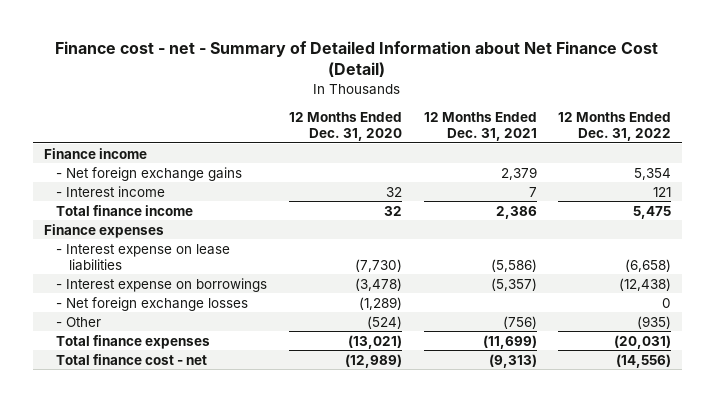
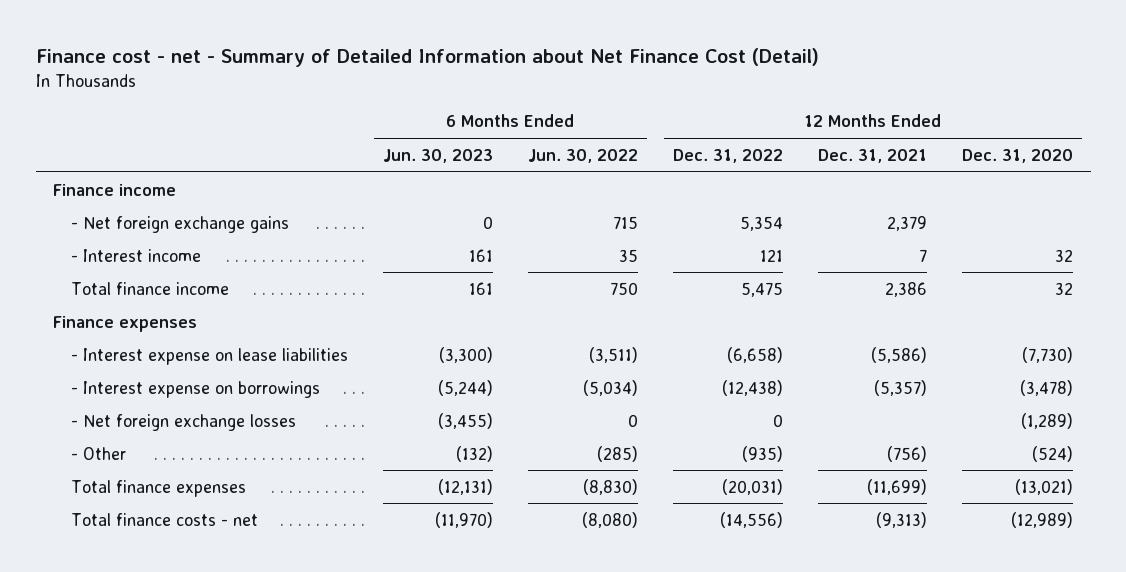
- | 12 Months Ended Dec. 31, 2020 | 12 Months Ended Dec. 31, 2021 | 12 Months Ended Dec. 31, 2022
+ | 6 Months Ended Jun. 30, 2023 | 6 Months Ended Jun. 30, 2022 | 12 Months Ended Dec. 31, 2022 | 12 Months Ended Dec. 31, 2021 | 12 Months Ended Dec. 31, 2020
- Total finance cost - net | (12,989) | (9,313) | (14,556)
+ Total finance costs - net | (11,970) | (8,080) | (14,556) | (9,313) | (12,989)

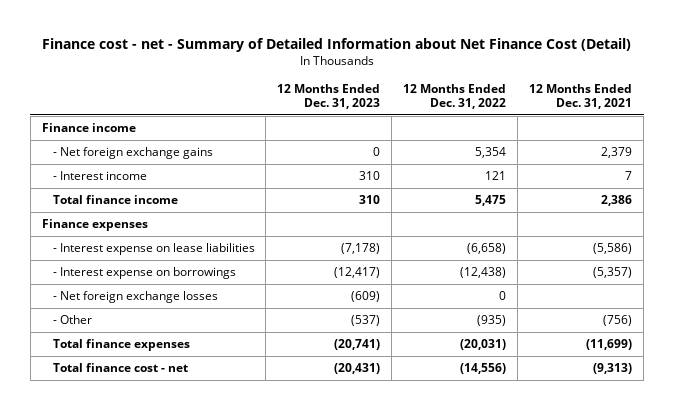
- | 6 Months Ended Jun. 30, 2023 | 6 Months Ended Jun. 30, 2022 | 12 Months Ended Dec. 31, 2022 | 12 Months Ended Dec. 31, 2021 | 12 Months Ended Dec. 31, 2020
+ | 12 Months Ended Dec. 31, 2023 | 12 Months Ended Dec. 31, 2022 | 12 Months Ended Dec. 31, 2021
- Total finance costs - net | (11,970) | (8,080) | (14,556) | (9,313) | (12,989)
+ Total finance cost - net | (20,431) | (14,556) | (9,313)

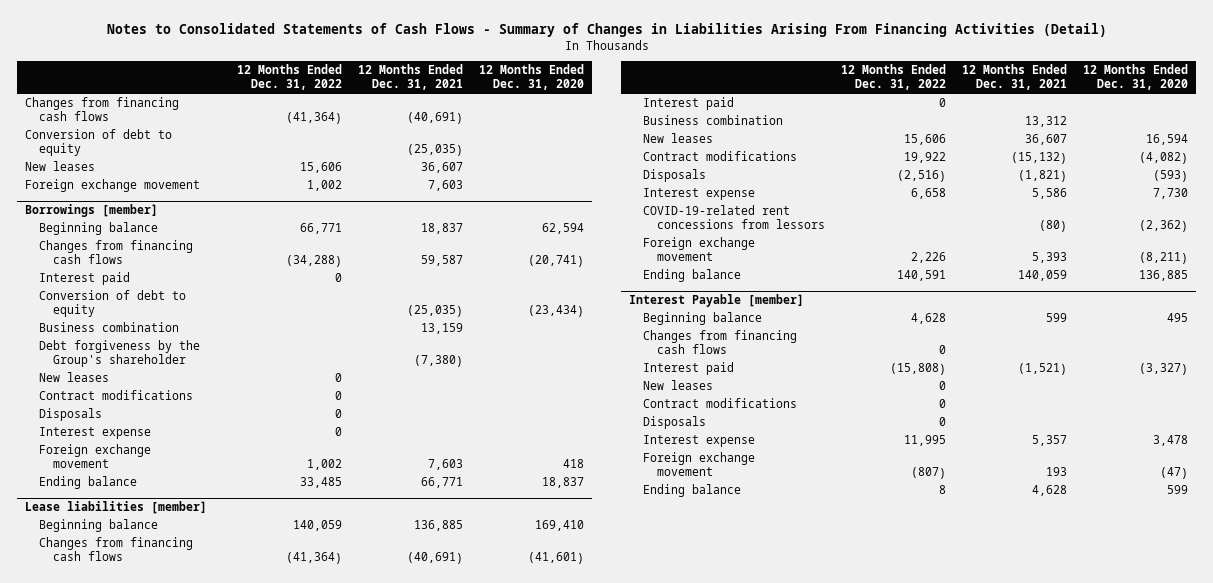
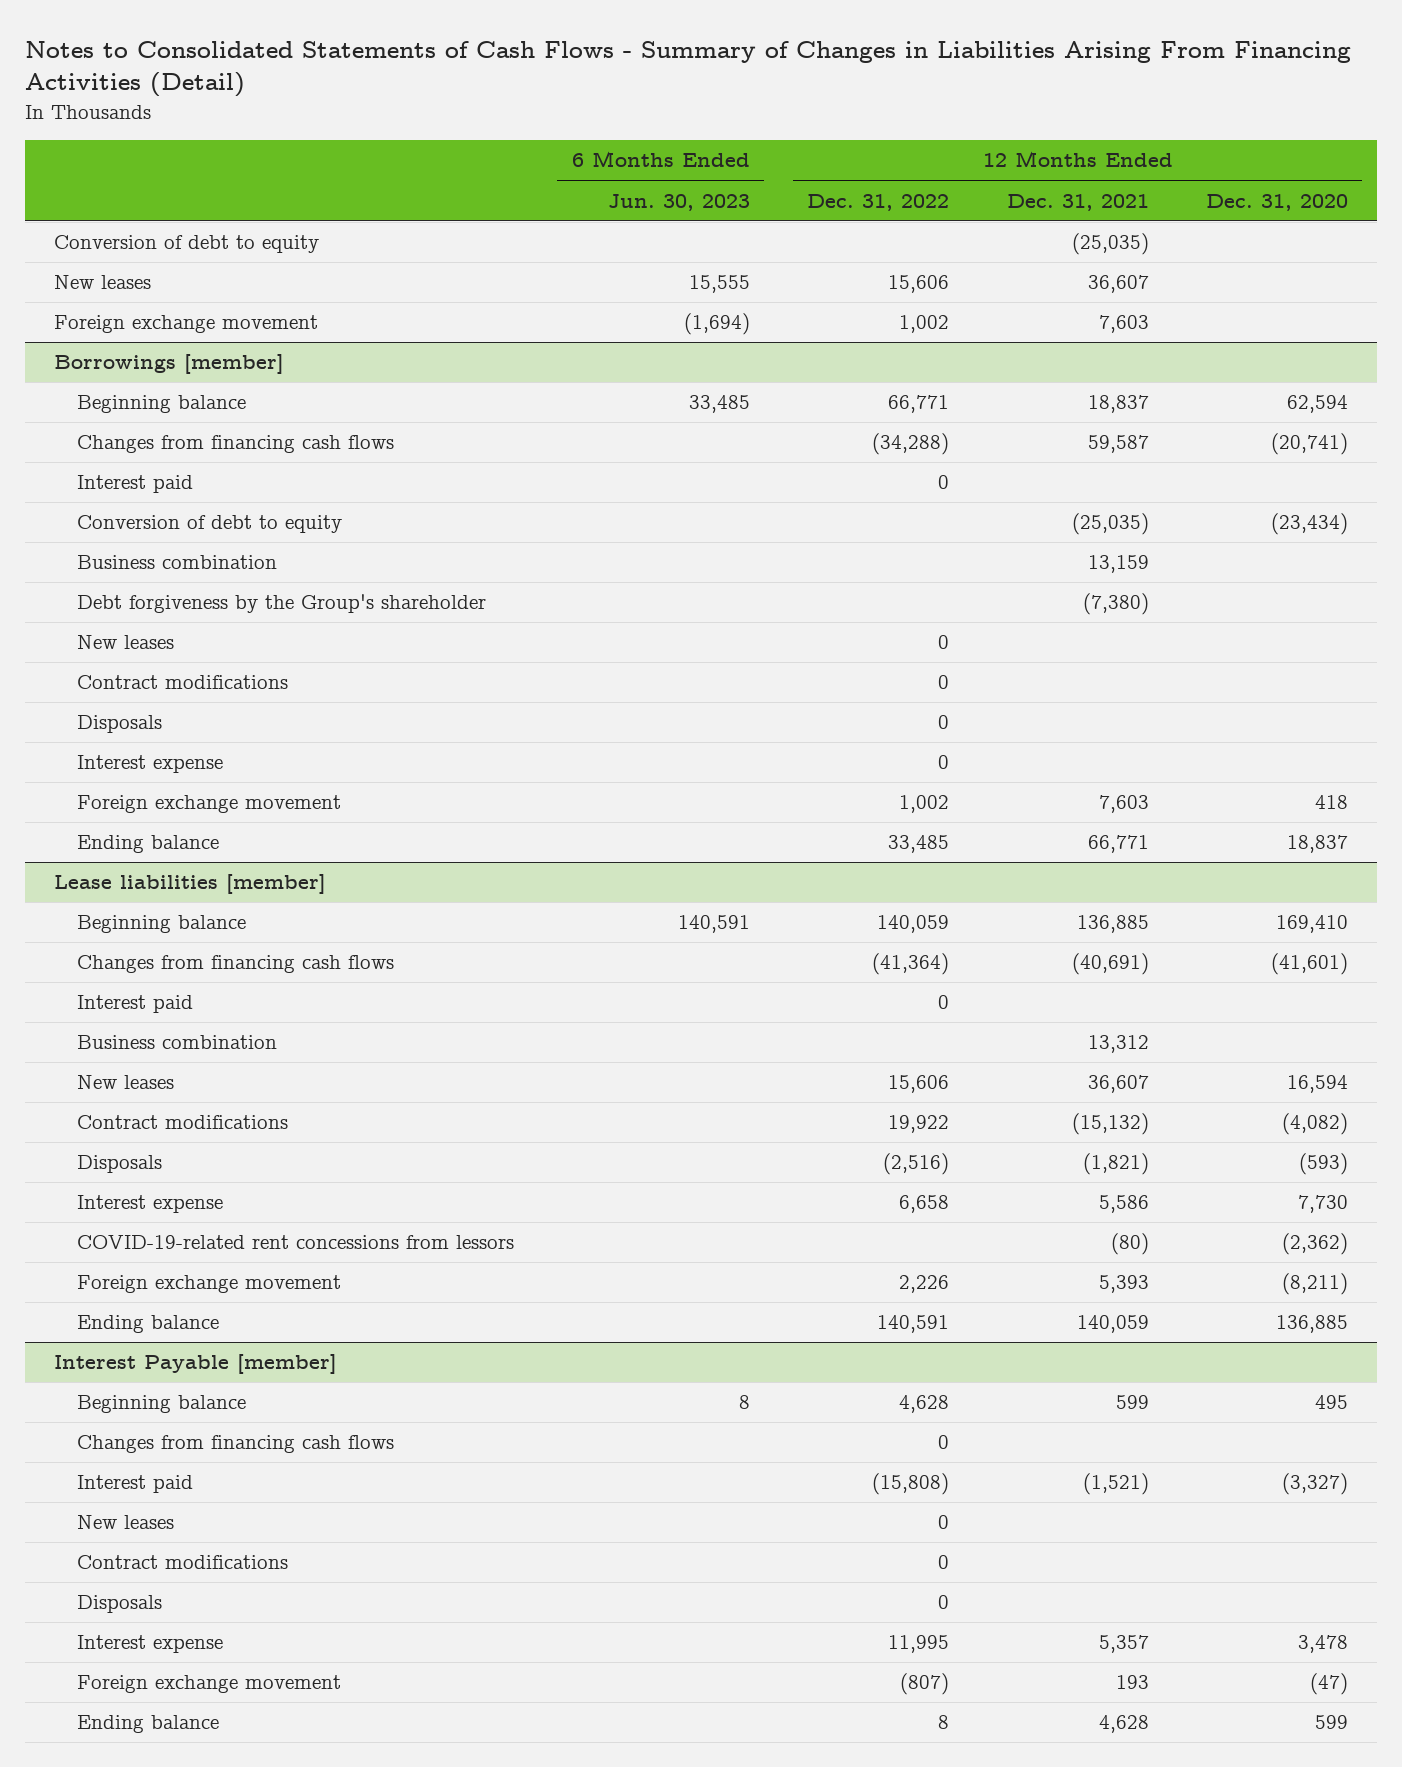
- | 12 Months Ended Dec. 31, 2022 | 12 Months Ended Dec. 31, 2021 | 12 Months Ended Dec. 31, 2020
+ | 6 Months Ended Jun. 30, 2023 | 12 Months Ended Dec. 31, 2022 | 12 Months Ended Dec. 31, 2021 | 12 Months Ended Dec. 31, 2020
- Changes from financing cash flows | (41,364) | (40,691) |

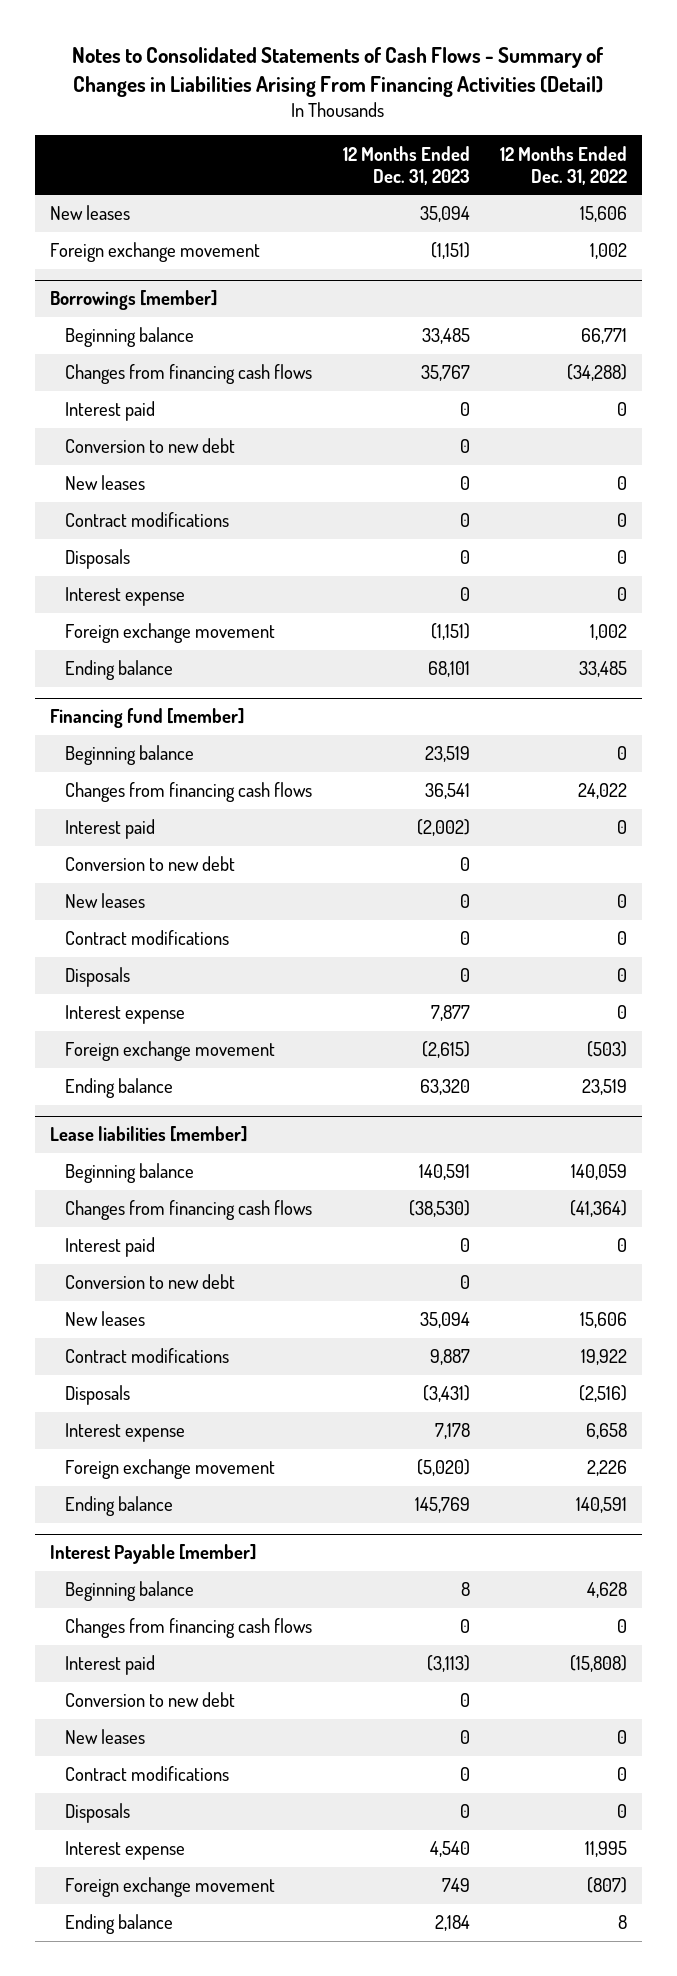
- | 6 Months Ended Jun. 30, 2023 | 12 Months Ended Dec. 31, 2022 | 12 Months Ended Dec. 31, 2021 | 12 Months Ended Dec. 31, 2020
+ | 12 Months Ended Dec. 31, 2023 | 12 Months Ended Dec. 31, 2022
- Conversion of debt to equity | | | (25,035) |
@ Borrowings [member]
- Conversion of debt to equity | | | (25,035) | (23,434)
- Business combination | | | 13,159 |
- Debt forgiveness by the Group's shareholder | | | (7,380) |
+ Conversion to new debt | 0 |
+ Financing fund [member]
+ Beginning balance | 23,519 | 0
+ Changes from financing cash flows | 36,541 | 24,022
+ Interest paid | (2,002) | 0
+ Conversion to new debt | 0 |
+ New leases | 0 | 0
+ Contract modifications | 0 | 0
+ Disposals | 0 | 0
+ Interest expense | 7,877 | 0
+ Foreign exchange movement | (2,615) | (503)
+ Ending balance | 63,320 | 23,519
@ Lease liabilities [member]
- Business combination | | | 13,312 |
+ Conversion to new debt | 0 |
- COVID-19-related rent concessions from lessors | | | (80) | (2,362)
@ Interest Payable [member]
+ Conversion to new debt | 0 |

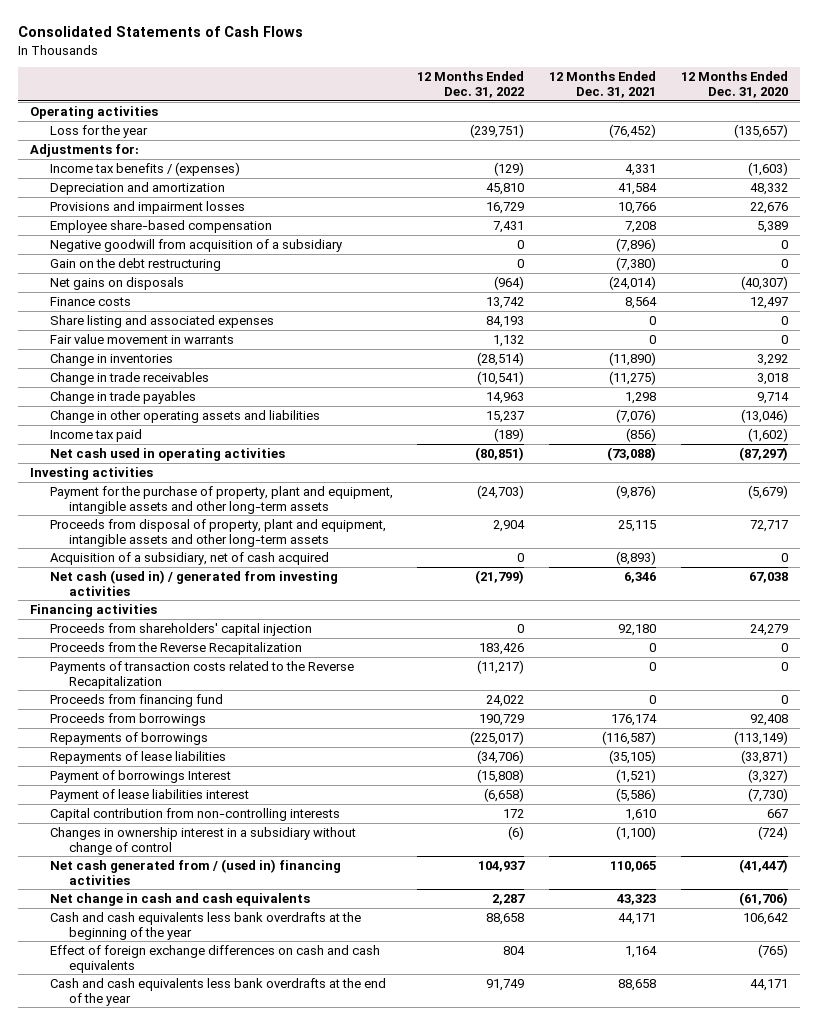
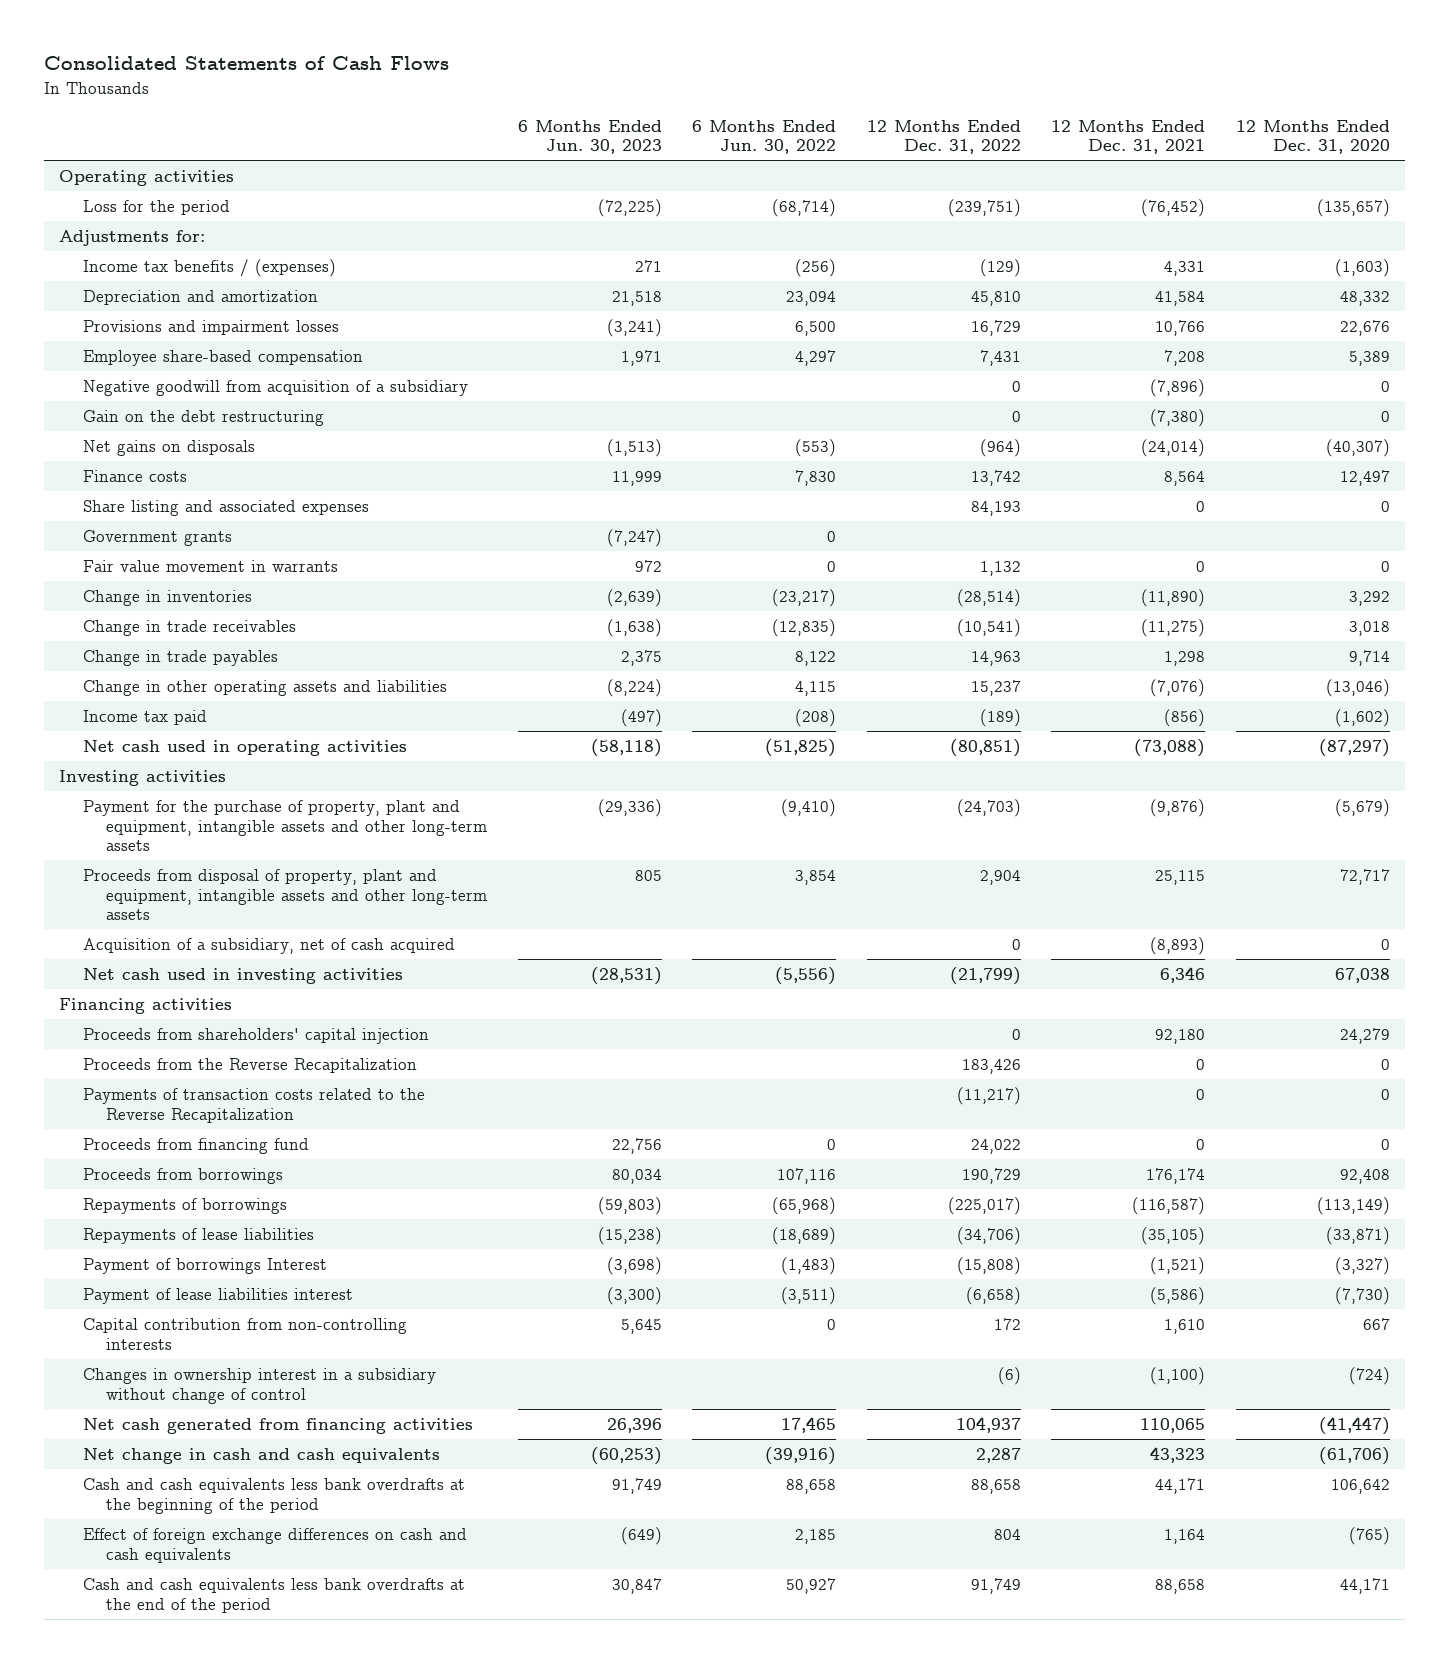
- | 12 Months Ended Dec. 31, 2022 | 12 Months Ended Dec. 31, 2021 | 12 Months Ended Dec. 31, 2020
+ | 6 Months Ended Jun. 30, 2023 | 6 Months Ended Jun. 30, 2022 | 12 Months Ended Dec. 31, 2022 | 12 Months Ended Dec. 31, 2021 | 12 Months Ended Dec. 31, 2020
- Loss for the year | (239,751) | (76,452) | (135,657)
+ Loss for the period | (72,225) | (68,714) | (239,751) | (76,452) | (135,657)
+ Government grants | (7,247) | 0 | | |
- Net cash (used in) / generated from investing activities | (21,799) | 6,346 | 67,038
+ Net cash used in investing activities | (28,531) | (5,556) | (21,799) | 6,346 | 67,038
- Net cash generated from / (used in) financing activities | 104,937 | 110,065 | (41,447)
+ Net cash generated from financing activities | 26,396 | 17,465 | 104,937 | 110,065 | (41,447)
- Cash and cash equivalents less bank overdrafts at the beginning of the year | 88,658 | 44,171 | 106,642
+ Cash and cash equivalents less bank overdrafts at the beginning of the period | 91,749 | 88,658 | 88,658 | 44,171 | 106,642
- Cash and cash equivalents less bank overdrafts at the end of the year | 91,749 | 88,658 | 44,171
+ Cash and cash equivalents less bank overdrafts at the end of the period | 30,847 | 50,927 | 91,749 | 88,658 | 44,171

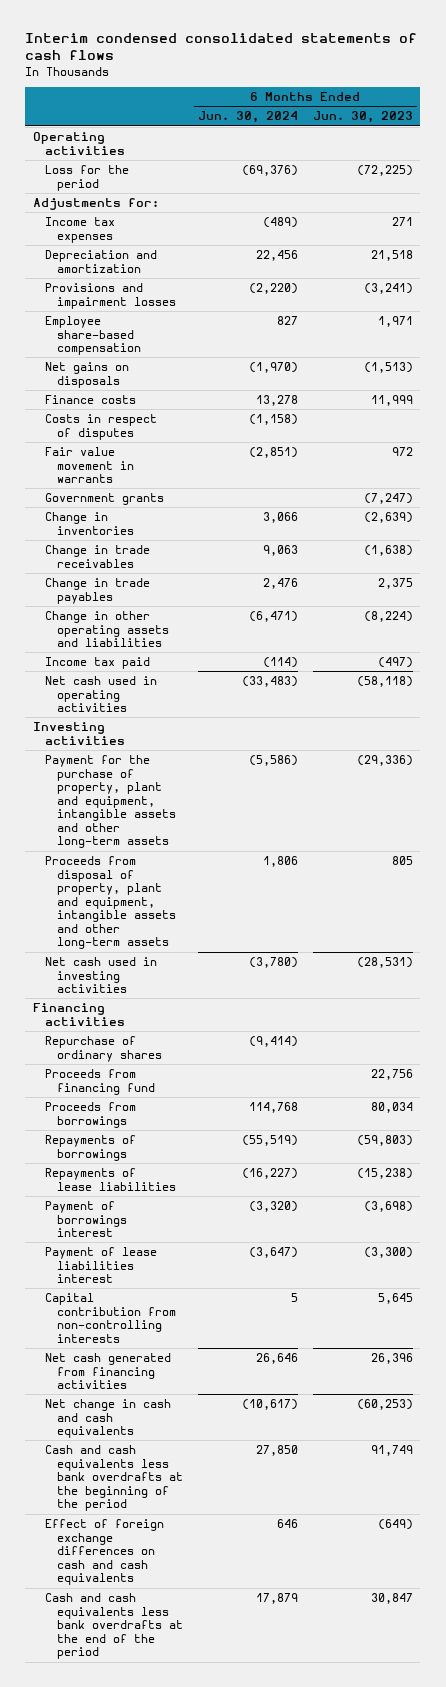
- Consolidated Statements of Cash Flows
+ Interim condensed consolidated statements of cash flows
- | 6 Months Ended Jun. 30, 2023 | 6 Months Ended Jun. 30, 2022 | 12 Months Ended Dec. 31, 2022 | 12 Months Ended Dec. 31, 2021 | 12 Months Ended Dec. 31, 2020
+ | 6 Months Ended Jun. 30, 2024 | 6 Months Ended Jun. 30, 2023
- Income tax benefits / (expenses) | 271 | (256) | (129) | 4,331 | (1,603)
+ Income tax expenses | (489) | 271
- Negative goodwill from acquisition of a subsidiary | | | 0 | (7,896) | 0
- Gain on the debt restructuring | | | 0 | (7,380) | 0
- Share listing and associated expenses | | | 84,193 | 0 | 0
+ Costs in respect of disputes | (1,158) |
moved down: Government grants | | (7,247)
- Acquisition of a subsidiary, net of cash acquired | | | 0 | (8,893) | 0
- Proceeds from shareholders' capital injection | | | 0 | 92,180 | 24,279
- Proceeds from the Reverse Recapitalization | | | 183,426 | 0 | 0
- Payments of transaction costs related to the Reverse Recapitalization | | | (11,217) | 0 | 0
+ Repurchase of ordinary shares | (9,414) |
- Payment of borrowings Interest | (3,698) | (1,483) | (15,808) | (1,521) | (3,327)
+ Payment of borrowings interest | (3,320) | (3,698)
- Changes in ownership interest in a subsidiary without change of control | | | (6) | (1,100) | (724)

